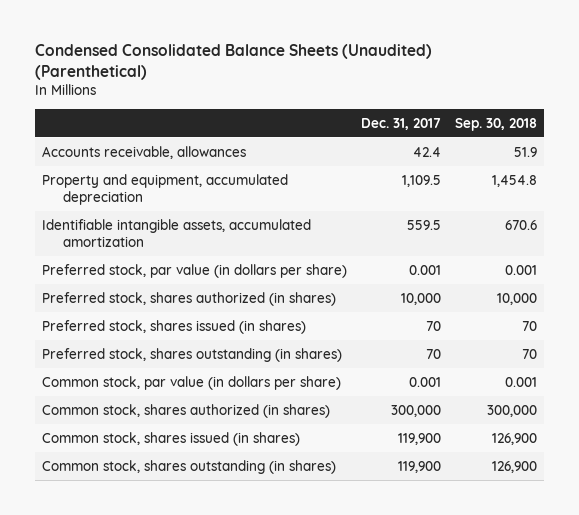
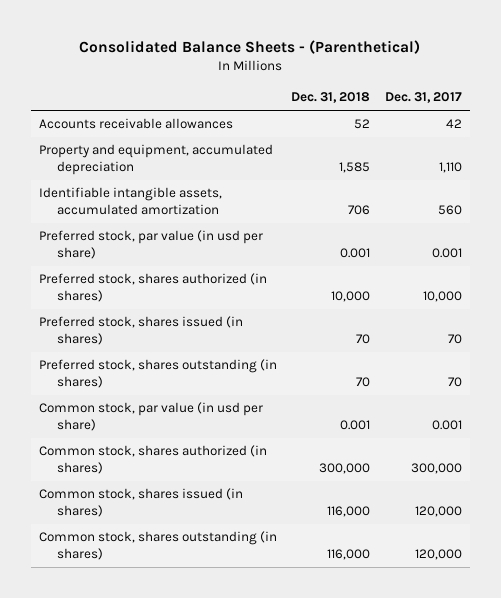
- Condensed Consolidated Balance Sheets (Unaudited) (Parenthetical)
+ Consolidated Balance Sheets - (Parenthetical)
- | Dec. 31, 2017 | Sep. 30, 2018
+ | Dec. 31, 2018 | Dec. 31, 2017
- Accounts receivable, allowances | 42.4 | 51.9
- Property and equipment, accumulated depreciation | 1,109.5 | 1,454.8
- Identifiable intangible assets, accumulated amortization | 559.5 | 670.6
- Preferred stock, par value (in dollars per share) | 0.001 | 0.001
+ Accounts receivable allowances | 52 | 42
+ Property and equipment, accumulated depreciation | 1,585 | 1,110
+ Identifiable intangible assets, accumulated amortization | 706 | 560
+ Preferred stock, par value (in usd per share) | 0.001 | 0.001
- Common stock, par value (in dollars per share) | 0.001 | 0.001
+ Common stock, par value (in usd per share) | 0.001 | 0.001
- Common stock, shares issued (in shares) | 119,900 | 126,900
- Common stock, shares outstanding (in shares) | 119,900 | 126,900
+ Common stock, shares issued (in shares) | 116,000 | 120,000
+ Common stock, shares outstanding (in shares) | 116,000 | 120,000

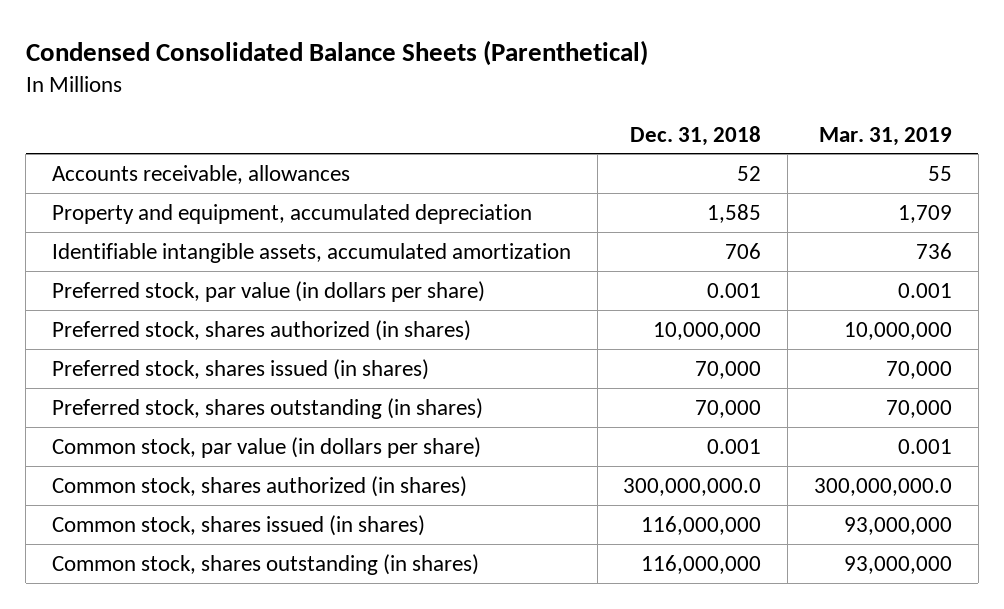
- Consolidated Balance Sheets - (Parenthetical)
+ Condensed Consolidated Balance Sheets (Parenthetical)
- | Dec. 31, 2018 | Dec. 31, 2017
+ | Dec. 31, 2018 | Mar. 31, 2019
- Accounts receivable allowances | 52 | 42
+ Accounts receivable, allowances | 52 | 55
- Preferred stock, par value (in usd per share) | 0.001 | 0.001
- Preferred stock, shares authorized (in shares) | 10,000 | 10,000
- Preferred stock, shares issued (in shares) | 70 | 70
- Preferred stock, shares outstanding (in shares) | 70 | 70
- Common stock, par value (in usd per share) | 0.001 | 0.001
- Common stock, shares authorized (in shares) | 300,000 | 300,000
- Common stock, shares issued (in shares) | 116,000 | 120,000
- Common stock, shares outstanding (in shares) | 116,000 | 120,000
+ Preferred stock, par value (in dollars per share) | 0.001 | 0.001
+ Preferred stock, shares authorized (in shares) | 10,000,000 | 10,000,000
+ Preferred stock, shares issued (in shares) | 70,000 | 70,000
+ Preferred stock, shares outstanding (in shares) | 70,000 | 70,000
+ Common stock, par value (in dollars per share) | 0.001 | 0.001
+ Common stock, shares authorized (in shares) | 300,000,000.0 | 300,000,000.0
+ Common stock, shares issued (in shares) | 116,000,000 | 93,000,000
+ Common stock, shares outstanding (in shares) | 116,000,000 | 93,000,000

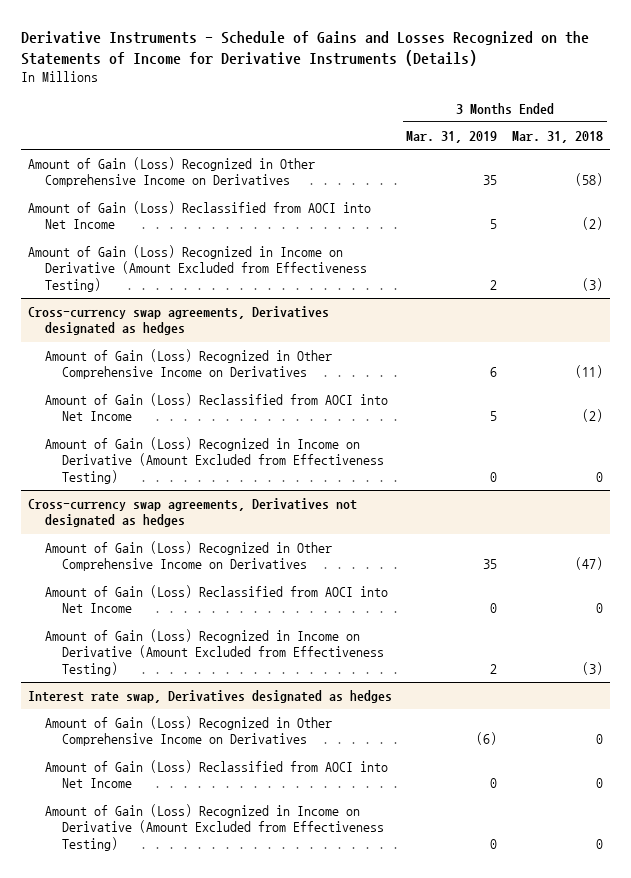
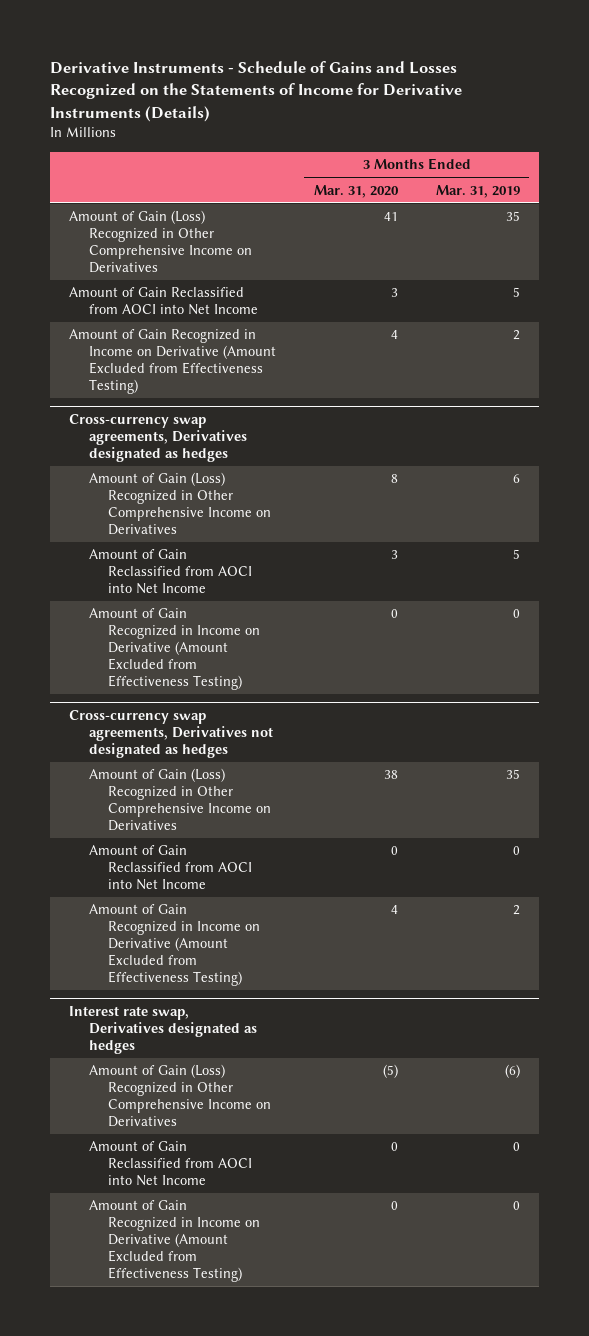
- | 3 Months Ended Mar. 31, 2019 | 3 Months Ended Mar. 31, 2018
+ | 3 Months Ended Mar. 31, 2020 | 3 Months Ended Mar. 31, 2019
- Amount of Gain (Loss) Reclassified from AOCI into Net Income | 5 | (2)
- Amount of Gain (Loss) Recognized in Income on Derivative (Amount Excluded from Effectiveness Testing) | 2 | (3)
+ Amount of Gain Reclassified from AOCI into Net Income | 3 | 5
+ Amount of Gain Recognized in Income on Derivative (Amount Excluded from Effectiveness Testing) | 4 | 2
@ Cross-currency swap agreements, Derivatives designated as hedges
- Amount of Gain (Loss) Reclassified from AOCI into Net Income | 5 | (2)
- Amount of Gain (Loss) Recognized in Income on Derivative (Amount Excluded from Effectiveness Testing) | 0 | 0
+ Amount of Gain Reclassified from AOCI into Net Income | 3 | 5
+ Amount of Gain Recognized in Income on Derivative (Amount Excluded from Effectiveness Testing) | 0 | 0
@ Cross-currency swap agreements, Derivatives not designated as hedges
- Amount of Gain (Loss) Reclassified from AOCI into Net Income | 0 | 0
- Amount of Gain (Loss) Recognized in Income on Derivative (Amount Excluded from Effectiveness Testing) | 2 | (3)
+ Amount of Gain Reclassified from AOCI into Net Income | 0 | 0
+ Amount of Gain Recognized in Income on Derivative (Amount Excluded from Effectiveness Testing) | 4 | 2
@ Interest rate swap, Derivatives designated as hedges
- Amount of Gain (Loss) Reclassified from AOCI into Net Income | 0 | 0
- Amount of Gain (Loss) Recognized in Income on Derivative (Amount Excluded from Effectiveness Testing) | 0 | 0
+ Amount of Gain Reclassified from AOCI into Net Income | 0 | 0
+ Amount of Gain Recognized in Income on Derivative (Amount Excluded from Effectiveness Testing) | 0 | 0

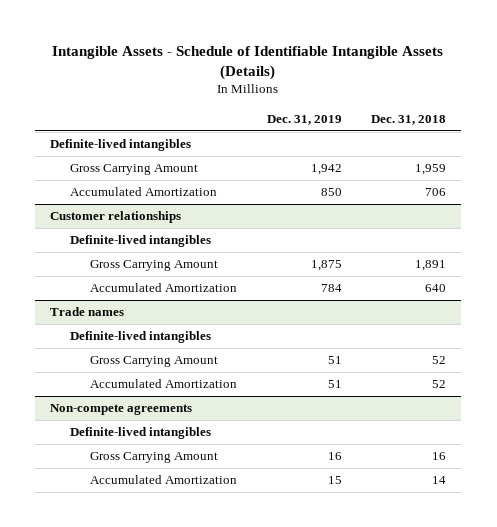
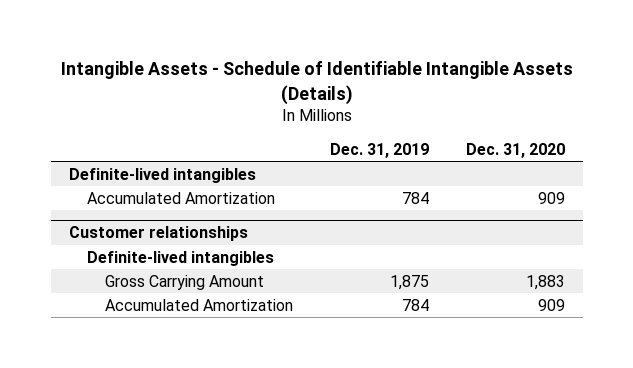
- | Dec. 31, 2019 | Dec. 31, 2018
+ | Dec. 31, 2019 | Dec. 31, 2020
- Gross Carrying Amount | 1,942 | 1,959
- Accumulated Amortization | 850 | 706
+ Accumulated Amortization | 784 | 909
- Trade names
- Definite-lived intangibles
- Gross Carrying Amount | 51 | 52
- Accumulated Amortization | 51 | 52
- Non-compete agreements
- Definite-lived intangibles
- Gross Carrying Amount | 16 | 16
- Accumulated Amortization | 15 | 14

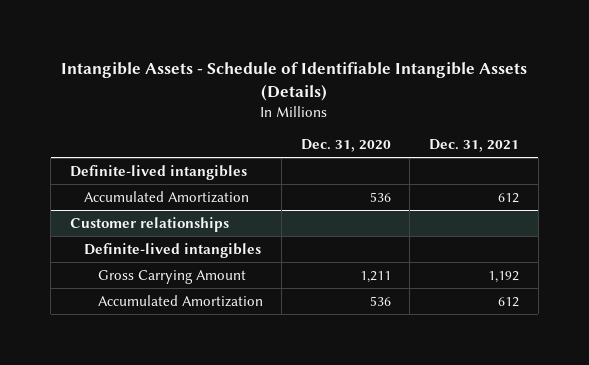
- | Dec. 31, 2019 | Dec. 31, 2020
+ | Dec. 31, 2020 | Dec. 31, 2021
- Accumulated Amortization | 784 | 909
+ Accumulated Amortization | 536 | 612
@ Customer relationships
- Gross Carrying Amount | 1,875 | 1,883
- Accumulated Amortization | 784 | 909
+ Gross Carrying Amount | 1,211 | 1,192
+ Accumulated Amortization | 536 | 612

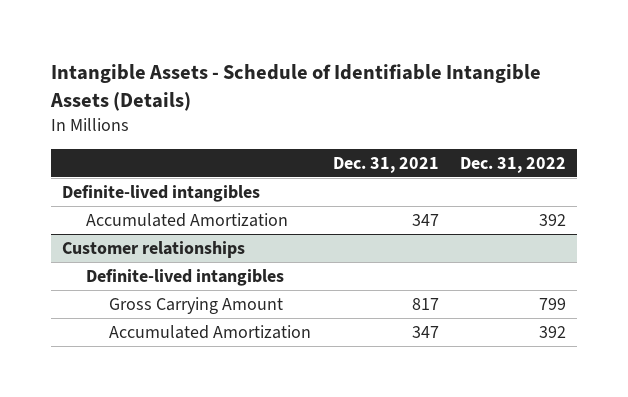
- | Dec. 31, 2020 | Dec. 31, 2021
+ | Dec. 31, 2021 | Dec. 31, 2022
- Accumulated Amortization | 536 | 612
+ Accumulated Amortization | 347 | 392
@ Customer relationships
- Gross Carrying Amount | 1,211 | 1,192
- Accumulated Amortization | 536 | 612
+ Gross Carrying Amount | 817 | 799
+ Accumulated Amortization | 347 | 392

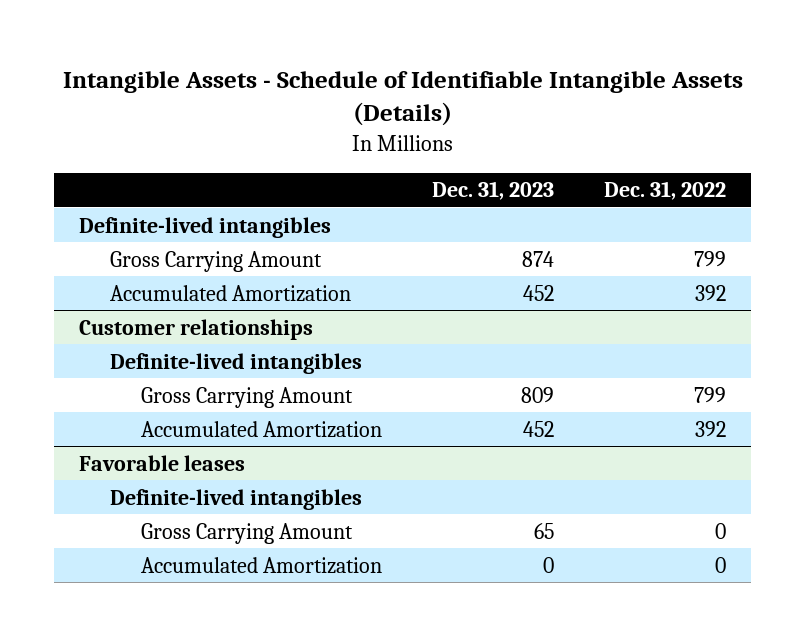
- | Dec. 31, 2021 | Dec. 31, 2022
+ | Dec. 31, 2023 | Dec. 31, 2022
+ Gross Carrying Amount | 874 | 799
+ Favorable leases
+ Definite-lived intangibles
+ Gross Carrying Amount | 65 | 0
+ Accumulated Amortization | 0 | 0

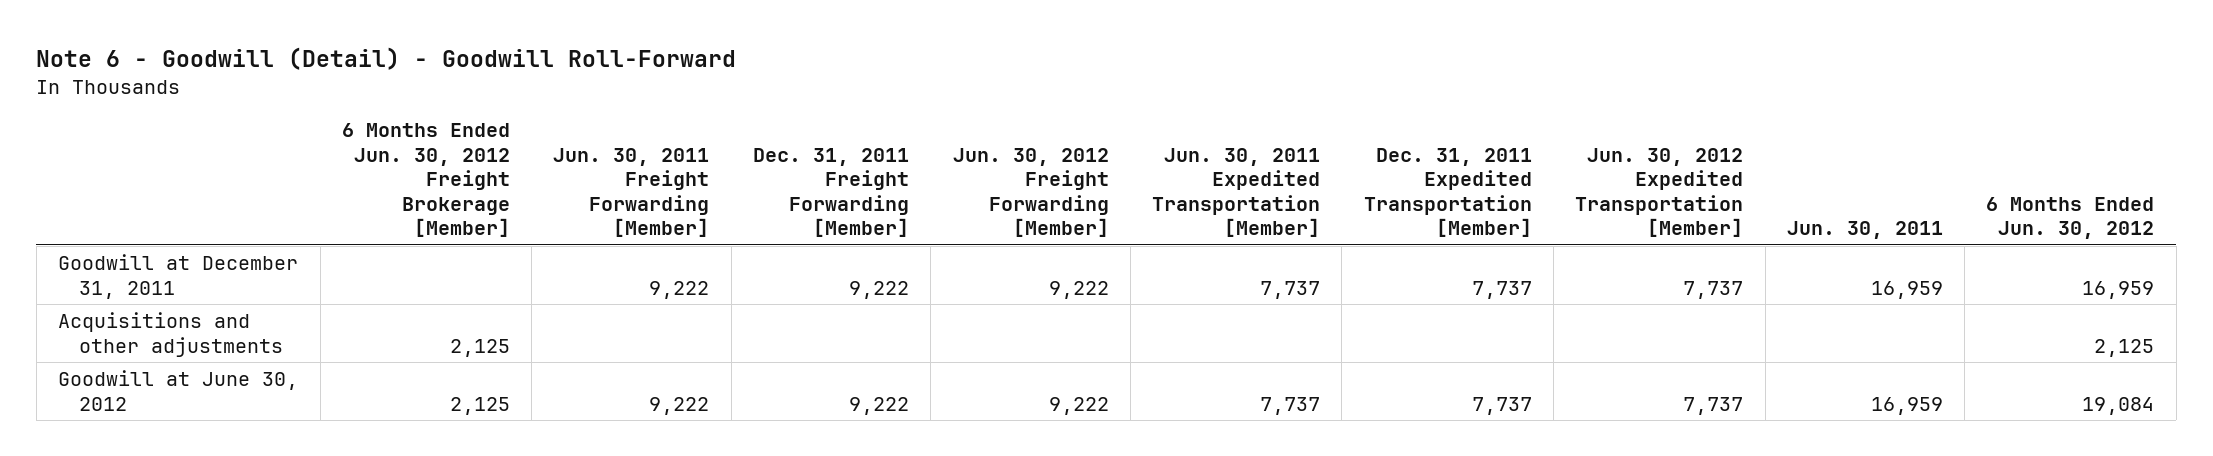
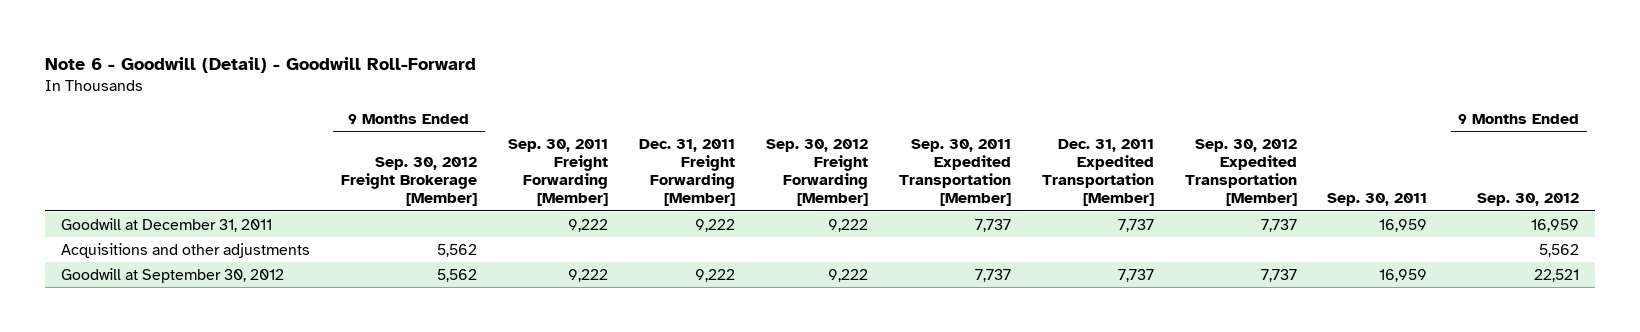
- | 6 Months Ended Jun. 30, 2012 Freight Brokerage [Member] | Jun. 30, 2011 Freight Forwarding [Member] | Dec. 31, 2011 Freight Forwarding [Member] | Jun. 30, 2012 Freight Forwarding [Member] | Jun. 30, 2011 Expedited Transportation [Member] | Dec. 31, 2011 Expedited Transportation [Member] | Jun. 30, 2012 Expedited Transportation [Member] | Jun. 30, 2011 | 6 Months Ended Jun. 30, 2012
+ | 9 Months Ended Sep. 30, 2012 Freight Brokerage [Member] | Sep. 30, 2011 Freight Forwarding [Member] | Dec. 31, 2011 Freight Forwarding [Member] | Sep. 30, 2012 Freight Forwarding [Member] | Sep. 30, 2011 Expedited Transportation [Member] | Dec. 31, 2011 Expedited Transportation [Member] | Sep. 30, 2012 Expedited Transportation [Member] | Sep. 30, 2011 | 9 Months Ended Sep. 30, 2012
- Goodwill at June 30, 2012 | 2,125 | 9,222 | 9,222 | 9,222 | 7,737 | 7,737 | 7,737 | 16,959 | 19,084
+ Goodwill at September 30, 2012 | 5,562 | 9,222 | 9,222 | 9,222 | 7,737 | 7,737 | 7,737 | 16,959 | 22,521

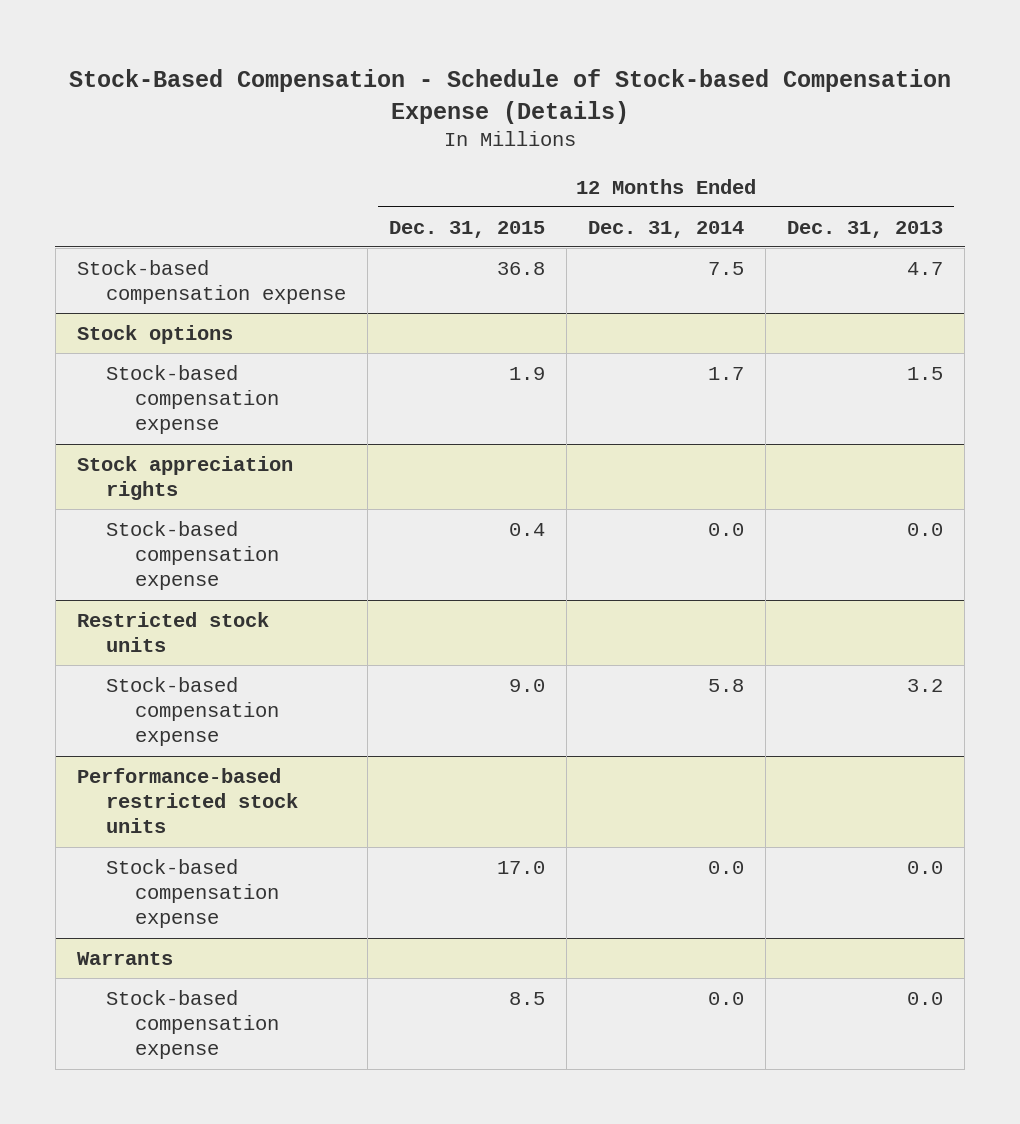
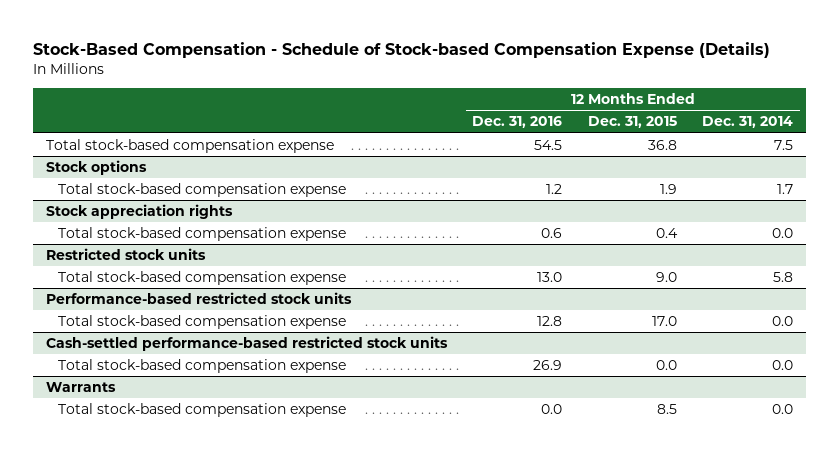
- | 12 Months Ended Dec. 31, 2015 | 12 Months Ended Dec. 31, 2014 | 12 Months Ended Dec. 31, 2013
+ | 12 Months Ended Dec. 31, 2016 | 12 Months Ended Dec. 31, 2015 | 12 Months Ended Dec. 31, 2014
- Stock-based compensation expense | 36.8 | 7.5 | 4.7
+ Total stock-based compensation expense | 54.5 | 36.8 | 7.5
@ Stock options
- Stock-based compensation expense | 1.9 | 1.7 | 1.5
+ Total stock-based compensation expense | 1.2 | 1.9 | 1.7
@ Stock appreciation rights
- Stock-based compensation expense | 0.4 | 0.0 | 0.0
+ Total stock-based compensation expense | 0.6 | 0.4 | 0.0
@ Restricted stock units
- Stock-based compensation expense | 9.0 | 5.8 | 3.2
+ Total stock-based compensation expense | 13.0 | 9.0 | 5.8
@ Performance-based restricted stock units
- Stock-based compensation expense | 17.0 | 0.0 | 0.0
+ Total stock-based compensation expense | 12.8 | 17.0 | 0.0
+ Cash-settled performance-based restricted stock units
+ Total stock-based compensation expense | 26.9 | 0.0 | 0.0
@ Warrants
- Stock-based compensation expense | 8.5 | 0.0 | 0.0
+ Total stock-based compensation expense | 0.0 | 8.5 | 0.0

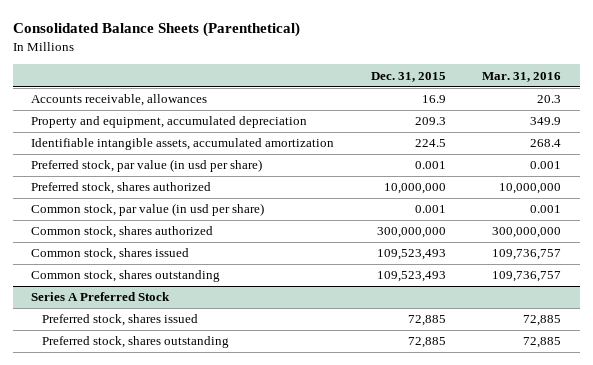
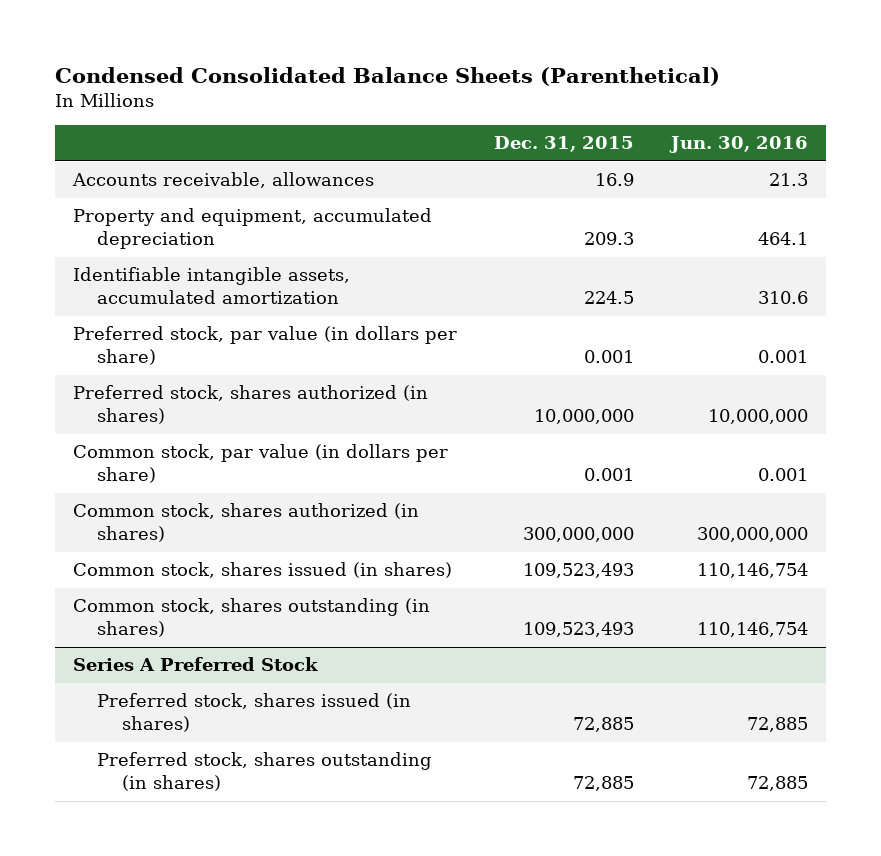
- Consolidated Balance Sheets (Parenthetical)
+ Condensed Consolidated Balance Sheets (Parenthetical)
- | Dec. 31, 2015 | Mar. 31, 2016
+ | Dec. 31, 2015 | Jun. 30, 2016
- Preferred stock, par value (in usd per share) | 0.001 | 0.001
- Preferred stock, shares authorized | 10,000,000 | 10,000,000
- Common stock, par value (in usd per share) | 0.001 | 0.001
- Common stock, shares authorized | 300,000,000 | 300,000,000
- Common stock, shares issued | 109,523,493 | 109,736,757
- Common stock, shares outstanding | 109,523,493 | 109,736,757
+ Preferred stock, par value (in dollars per share) | 0.001 | 0.001
+ Preferred stock, shares authorized (in shares) | 10,000,000 | 10,000,000
+ Common stock, par value (in dollars per share) | 0.001 | 0.001
+ Common stock, shares authorized (in shares) | 300,000,000 | 300,000,000
+ Common stock, shares issued (in shares) | 109,523,493 | 110,146,754
+ Common stock, shares outstanding (in shares) | 109,523,493 | 110,146,754
@ Series A Preferred Stock
- Preferred stock, shares issued | 72,885 | 72,885
- Preferred stock, shares outstanding | 72,885 | 72,885
+ Preferred stock, shares issued (in shares) | 72,885 | 72,885
+ Preferred stock, shares outstanding (in shares) | 72,885 | 72,885

